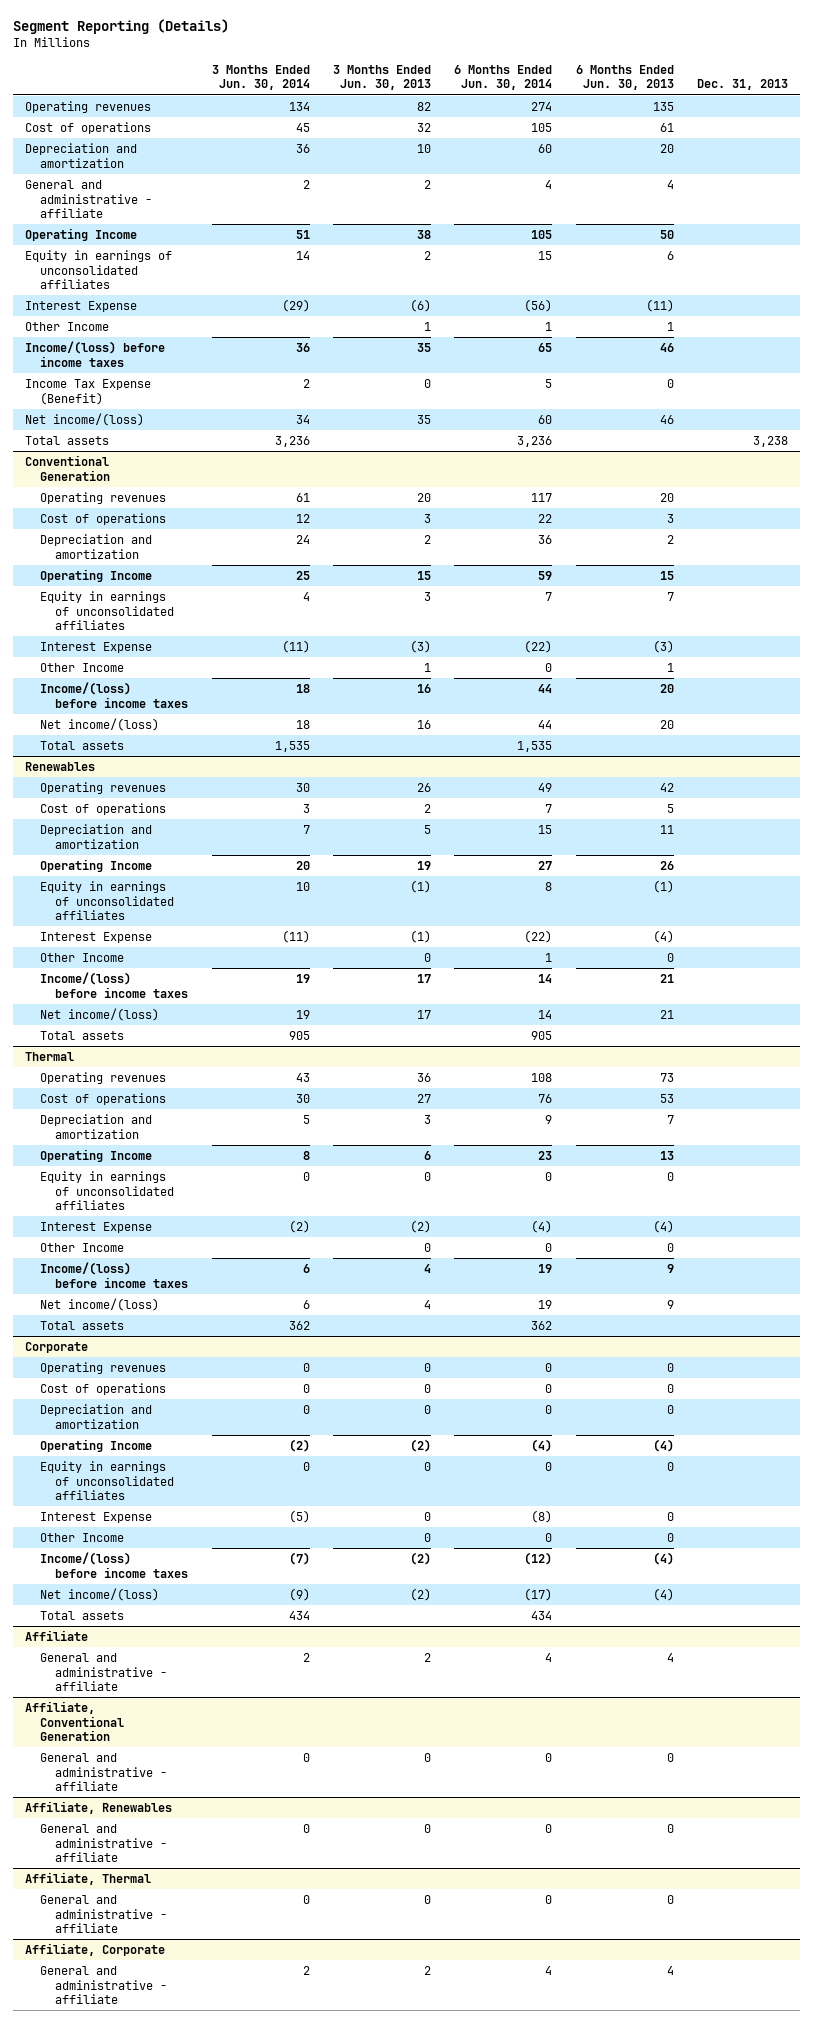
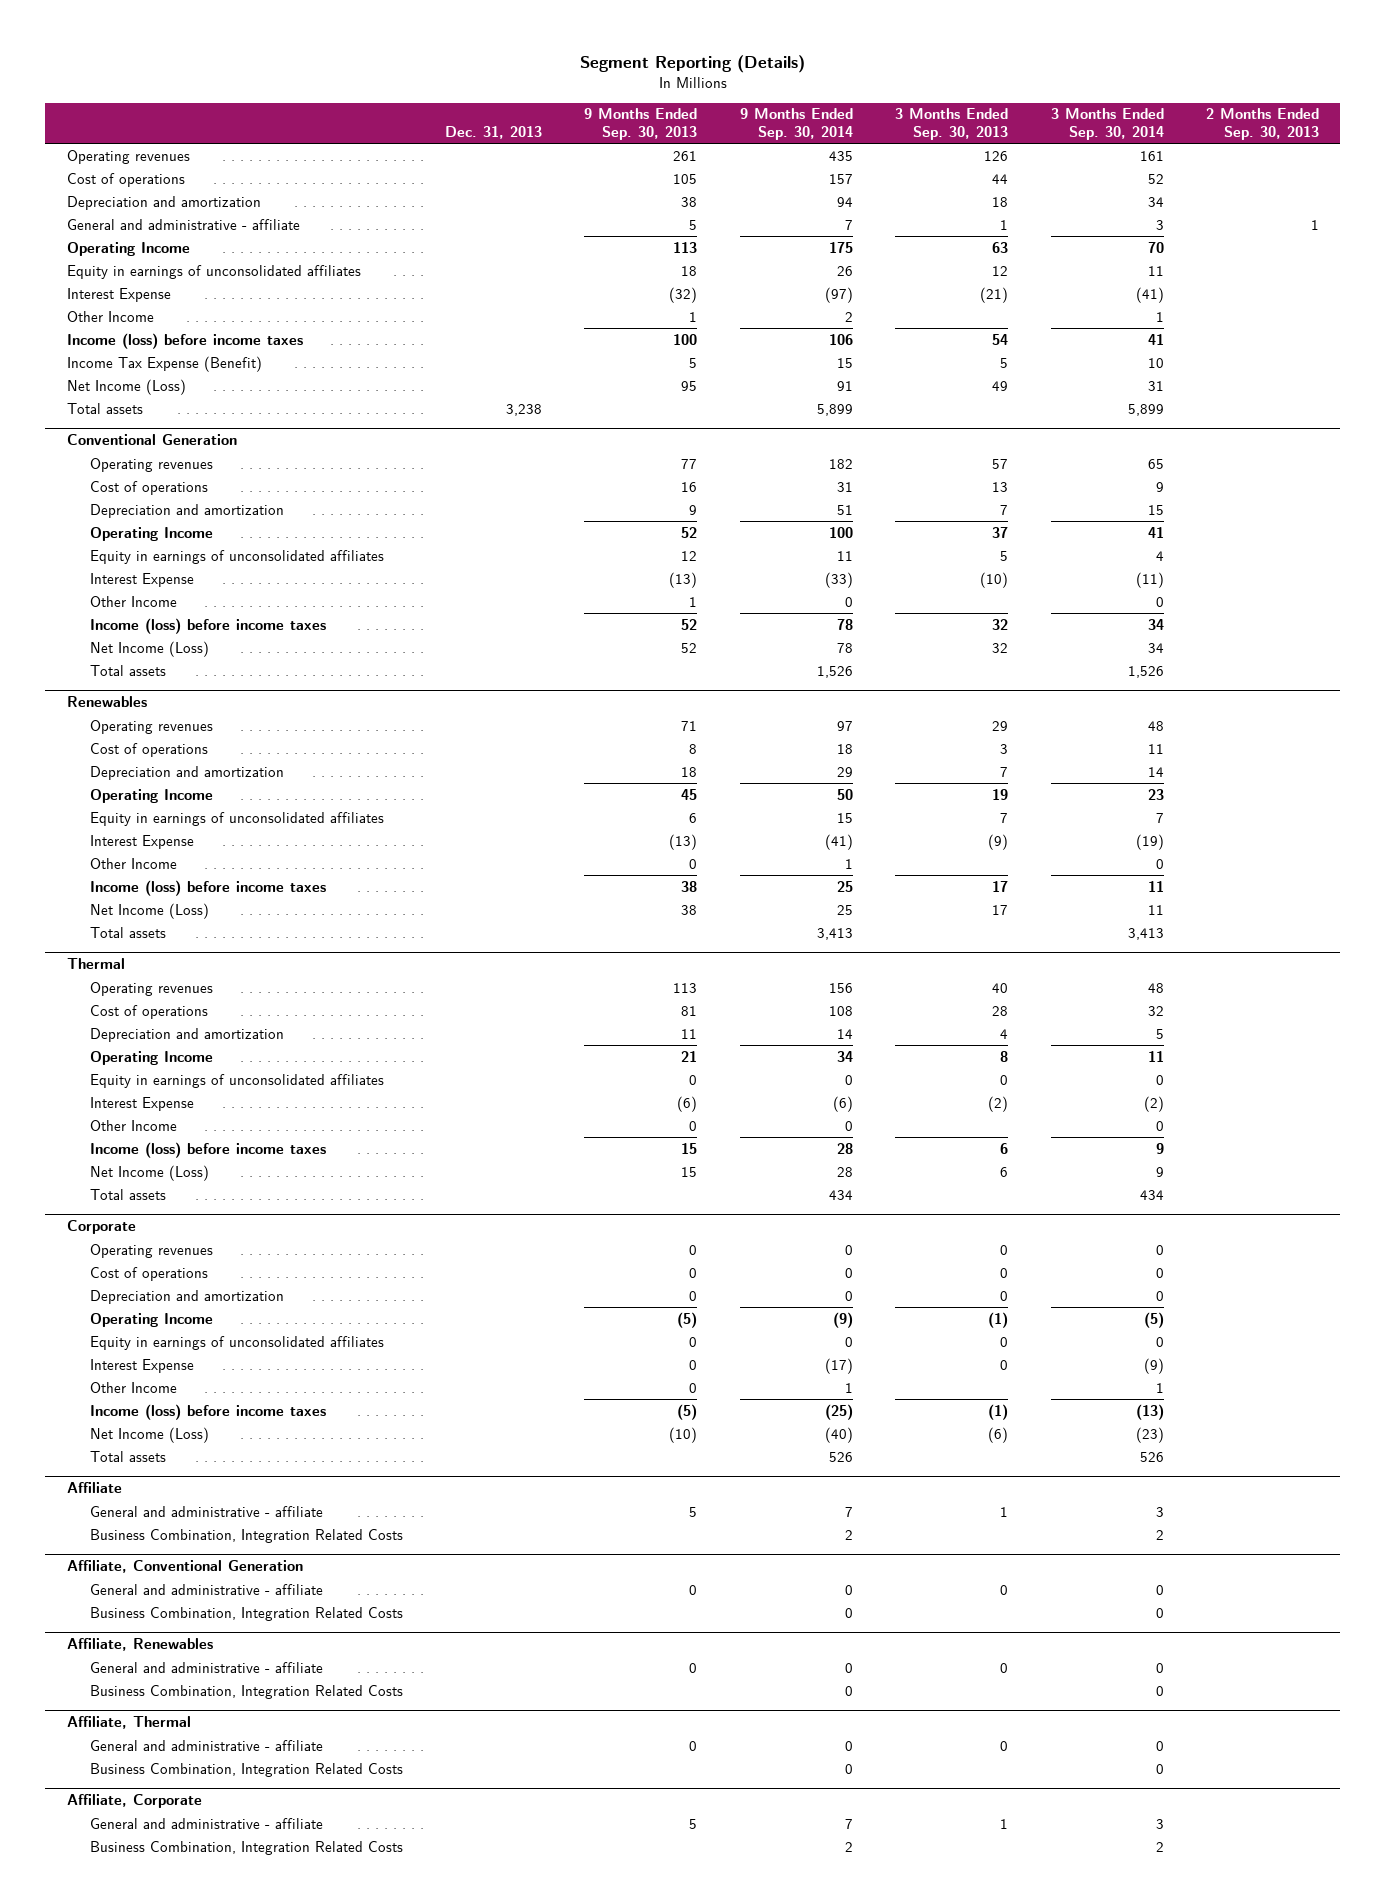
- | 3 Months Ended Jun. 30, 2014 | 3 Months Ended Jun. 30, 2013 | 6 Months Ended Jun. 30, 2014 | 6 Months Ended Jun. 30, 2013 | Dec. 31, 2013
+ | Dec. 31, 2013 | 9 Months Ended Sep. 30, 2013 | 9 Months Ended Sep. 30, 2014 | 3 Months Ended Sep. 30, 2013 | 3 Months Ended Sep. 30, 2014 | 2 Months Ended Sep. 30, 2013
- Income/(loss) before income taxes | 36 | 35 | 65 | 46 |
+ Income (loss) before income taxes | | 100 | 106 | 54 | 41 |
- Net income/(loss) | 34 | 35 | 60 | 46 |
+ Net Income (Loss) | | 95 | 91 | 49 | 31 |
@ Conventional Generation
- Income/(loss) before income taxes | 18 | 16 | 44 | 20 |
- Net income/(loss) | 18 | 16 | 44 | 20 |
+ Income (loss) before income taxes | | 52 | 78 | 32 | 34 |
+ Net Income (Loss) | | 52 | 78 | 32 | 34 |
@ Renewables
- Income/(loss) before income taxes | 19 | 17 | 14 | 21 |
- Net income/(loss) | 19 | 17 | 14 | 21 |
+ Income (loss) before income taxes | | 38 | 25 | 17 | 11 |
+ Net Income (Loss) | | 38 | 25 | 17 | 11 |
@ Thermal
- Income/(loss) before income taxes | 6 | 4 | 19 | 9 |
- Net income/(loss) | 6 | 4 | 19 | 9 |
+ Income (loss) before income taxes | | 15 | 28 | 6 | 9 |
+ Net Income (Loss) | | 15 | 28 | 6 | 9 |
@ Corporate
- Income/(loss) before income taxes | (7) | (2) | (12) | (4) |
- Net income/(loss) | (9) | (2) | (17) | (4) |
+ Income (loss) before income taxes | | (5) | (25) | (1) | (13) |
+ Net Income (Loss) | | (10) | (40) | (6) | (23) |
@ Affiliate
+ Business Combination, Integration Related Costs | | | 2 | | 2 |
@ Affiliate, Conventional Generation
+ Business Combination, Integration Related Costs | | | 0 | | 0 |
@ Affiliate, Renewables
+ Business Combination, Integration Related Costs | | | 0 | | 0 |
@ Affiliate, Thermal
+ Business Combination, Integration Related Costs | | | 0 | | 0 |
@ Affiliate, Corporate
+ Business Combination, Integration Related Costs | | | 2 | | 2 |

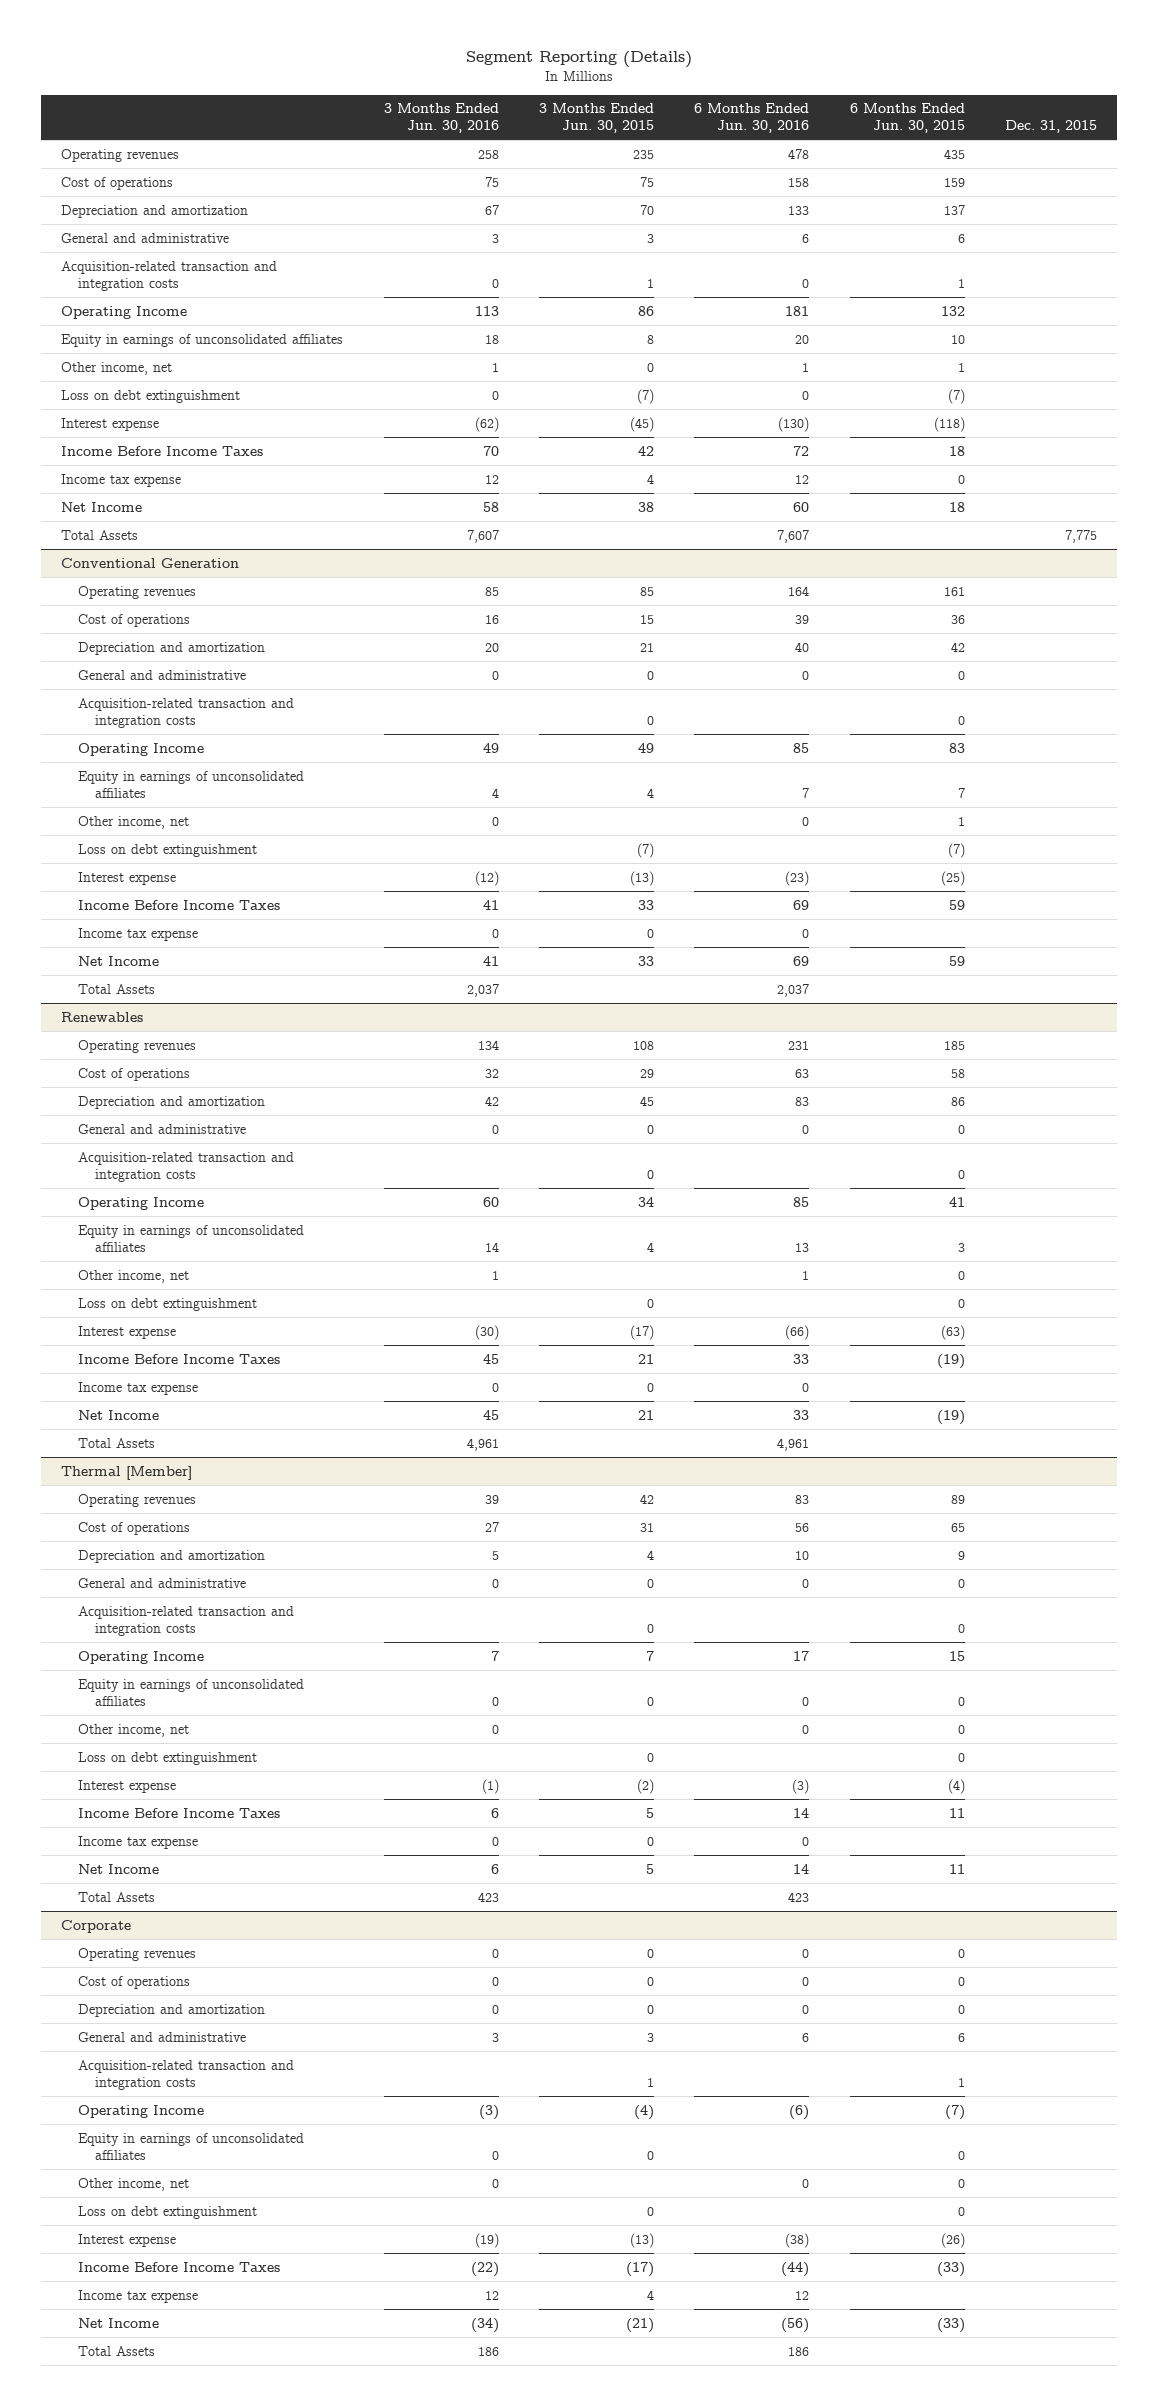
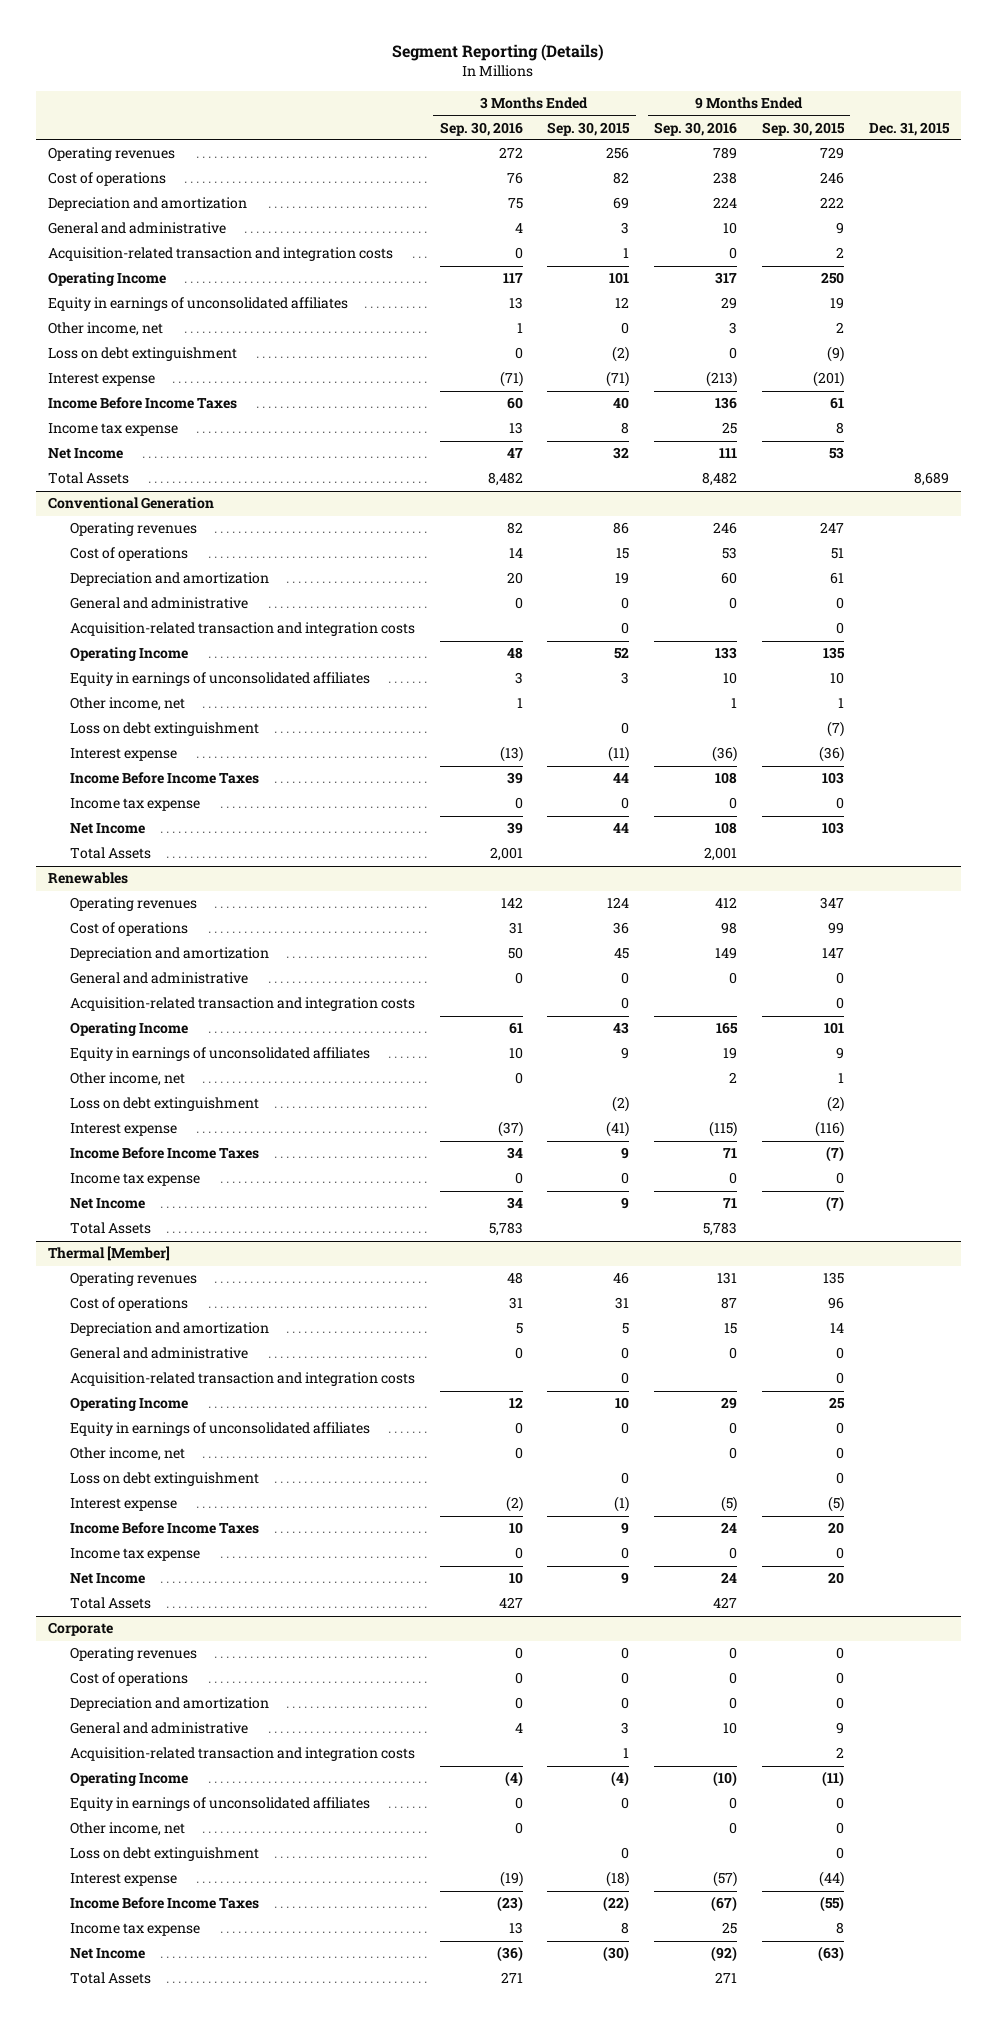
- | 3 Months Ended Jun. 30, 2016 | 3 Months Ended Jun. 30, 2015 | 6 Months Ended Jun. 30, 2016 | 6 Months Ended Jun. 30, 2015 | Dec. 31, 2015
+ | 3 Months Ended Sep. 30, 2016 | 3 Months Ended Sep. 30, 2015 | 9 Months Ended Sep. 30, 2016 | 9 Months Ended Sep. 30, 2015 | Dec. 31, 2015
- Total Assets | 7,607 | | 7,607 | | 7,775
+ Total Assets | 8,482 | | 8,482 | | 8,689

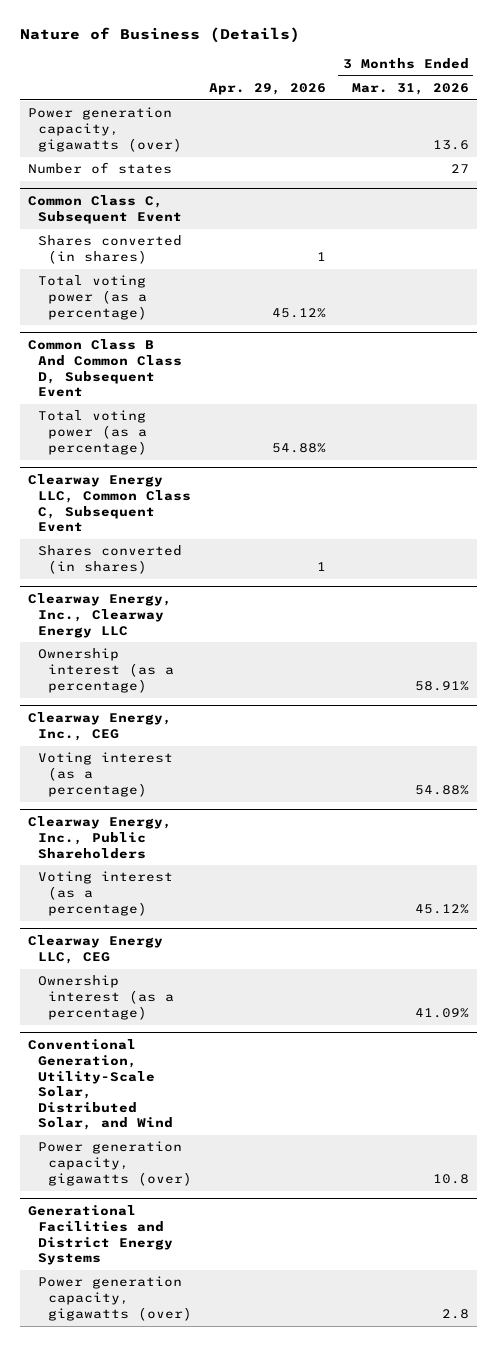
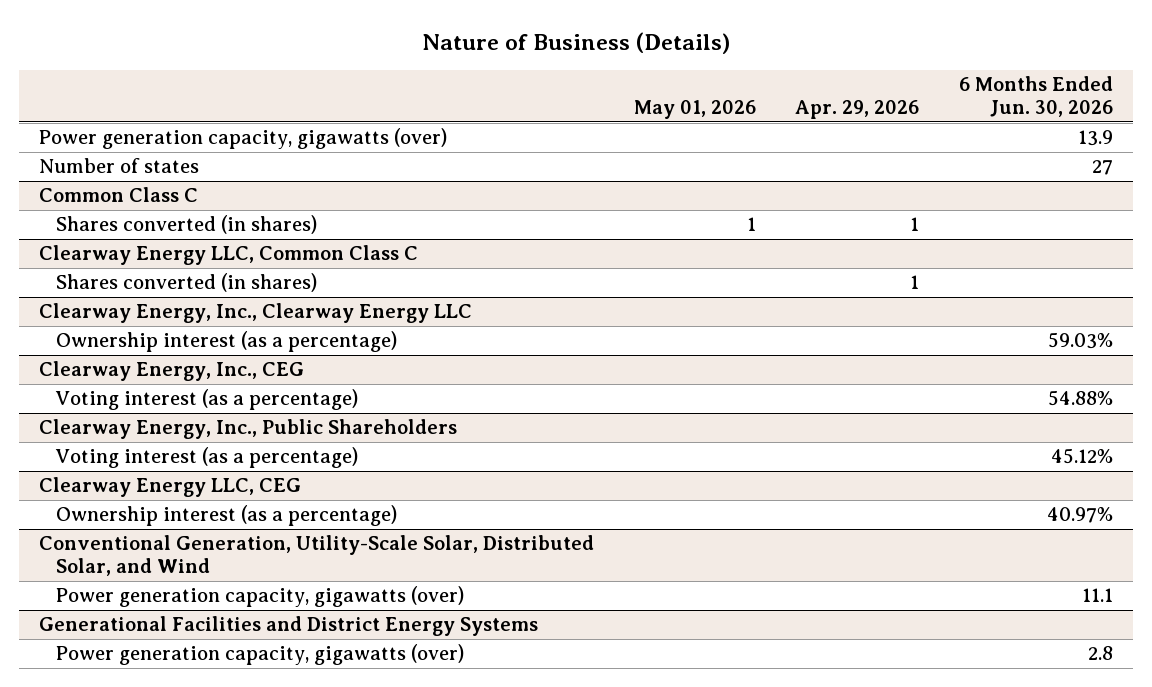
- | Apr. 29, 2026 | 3 Months Ended Mar. 31, 2026
+ | May 01, 2026 | Apr. 29, 2026 | 6 Months Ended Jun. 30, 2026
- Common Class C, Subsequent Event
+ Common Class C
- Total voting power (as a percentage) | 45.12% |
- Common Class B And Common Class D, Subsequent Event
- Total voting power (as a percentage) | 54.88% |
- Clearway Energy LLC, Common Class C, Subsequent Event
+ Clearway Energy LLC, Common Class C

